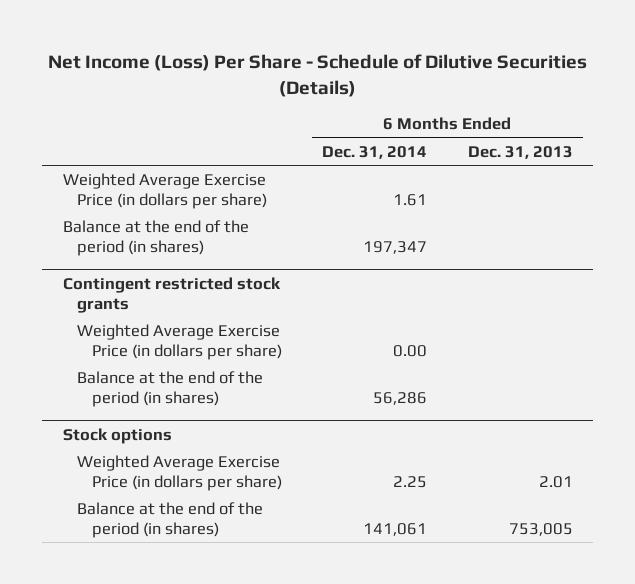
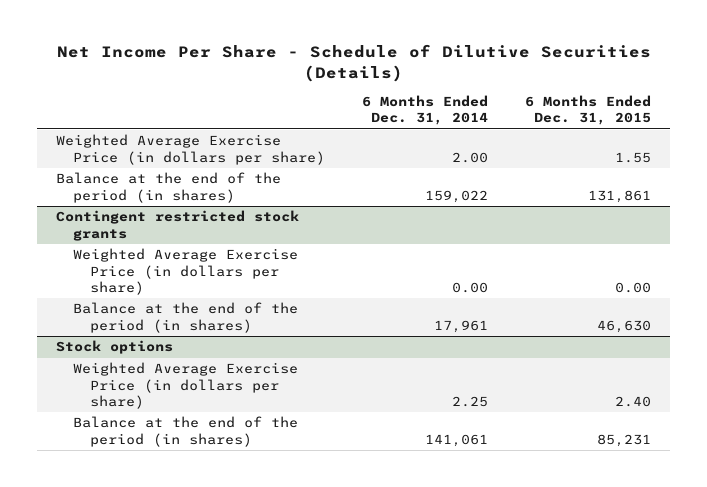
- Net Income (Loss) Per Share - Schedule of Dilutive Securities (Details)
+ Net Income Per Share - Schedule of Dilutive Securities (Details)
- | 6 Months Ended Dec. 31, 2014 | 6 Months Ended Dec. 31, 2013
+ | 6 Months Ended Dec. 31, 2014 | 6 Months Ended Dec. 31, 2015
- Weighted Average Exercise Price (in dollars per share) | 1.61 |
- Balance at the end of the period (in shares) | 197,347 |
+ Weighted Average Exercise Price (in dollars per share) | 2.00 | 1.55
+ Balance at the end of the period (in shares) | 159,022 | 131,861
@ Contingent restricted stock grants
- Balance at the end of the period (in shares) | 56,286 |
+ Balance at the end of the period (in shares) | 17,961 | 46,630

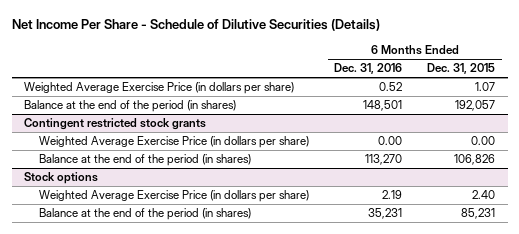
- | 6 Months Ended Dec. 31, 2014 | 6 Months Ended Dec. 31, 2015
+ | 6 Months Ended Dec. 31, 2016 | 6 Months Ended Dec. 31, 2015
- Weighted Average Exercise Price (in dollars per share) | 2.00 | 1.55
- Balance at the end of the period (in shares) | 159,022 | 131,861
+ Weighted Average Exercise Price (in dollars per share) | 0.52 | 1.07
+ Balance at the end of the period (in shares) | 148,501 | 192,057
@ Contingent restricted stock grants
- Balance at the end of the period (in shares) | 17,961 | 46,630
+ Balance at the end of the period (in shares) | 113,270 | 106,826

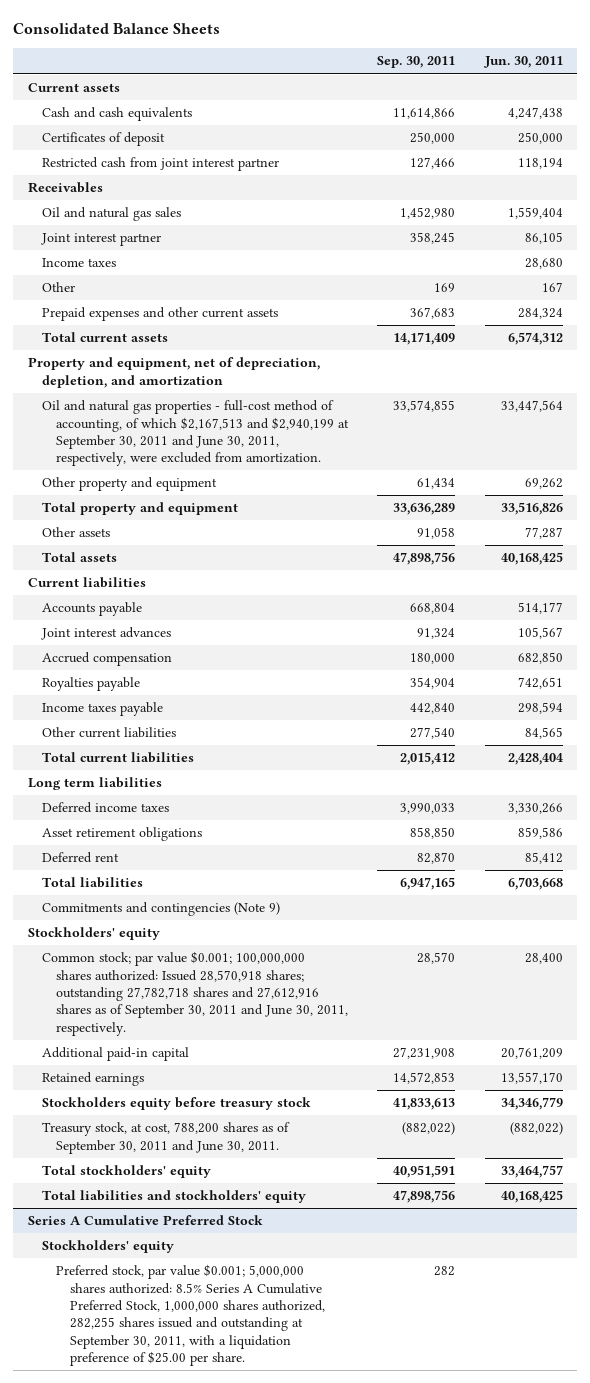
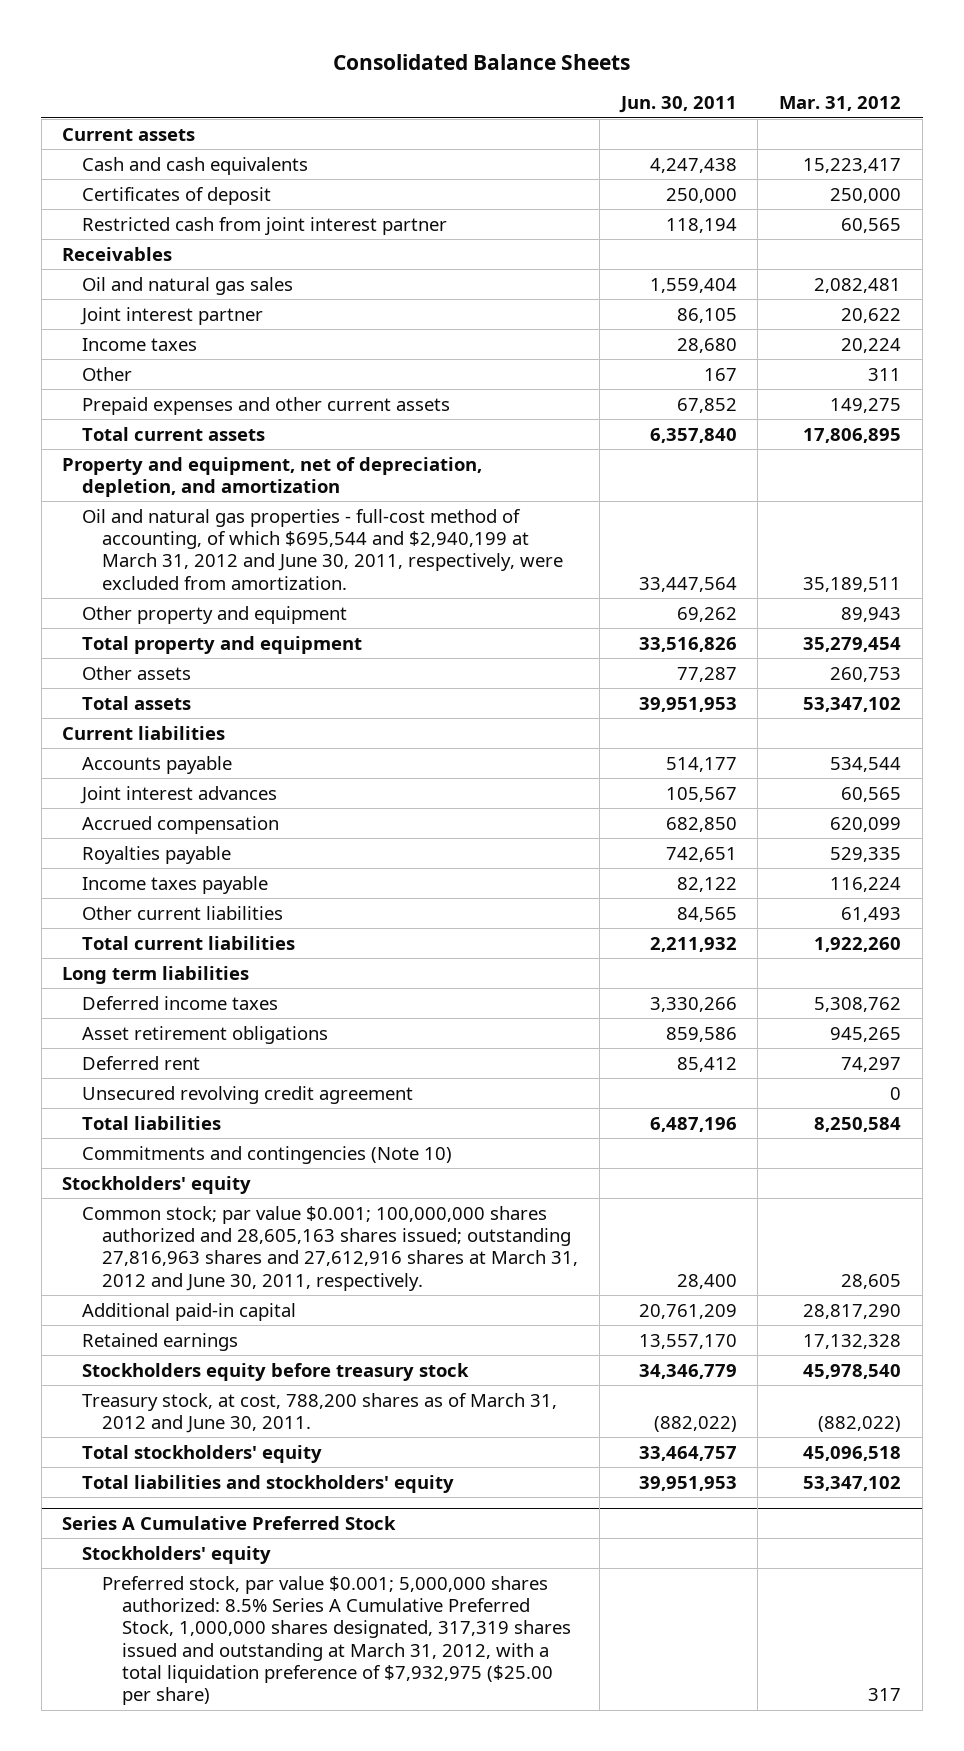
- | Sep. 30, 2011 | Jun. 30, 2011
+ | Jun. 30, 2011 | Mar. 31, 2012
- Prepaid expenses and other current assets | 367,683 | 284,324
- Total current assets | 14,171,409 | 6,574,312
+ Prepaid expenses and other current assets | 67,852 | 149,275
+ Total current assets | 6,357,840 | 17,806,895
- Oil and natural gas properties - full-cost method of accounting, of which $2,167,513 and $2,940,199 at September 30, 2011 and June 30, 2011, respectively, were excluded from amortization. | 33,574,855 | 33,447,564
+ Oil and natural gas properties - full-cost method of accounting, of which $695,544 and $2,940,199 at March 31, 2012 and June 30, 2011, respectively, were excluded from amortization. | 33,447,564 | 35,189,511
- Total assets | 47,898,756 | 40,168,425
+ Total assets | 39,951,953 | 53,347,102
- Income taxes payable | 442,840 | 298,594
+ Income taxes payable | 82,122 | 116,224
- Total current liabilities | 2,015,412 | 2,428,404
+ Total current liabilities | 2,211,932 | 1,922,260
- Total liabilities | 6,947,165 | 6,703,668
- Commitments and contingencies (Note 9)
+ Unsecured revolving credit agreement | | 0
+ Total liabilities | 6,487,196 | 8,250,584
+ Commitments and contingencies (Note 10)
- Common stock; par value $0.001; 100,000,000 shares authorized: Issued 28,570,918 shares; outstanding 27,782,718 shares and 27,612,916 shares as of September 30, 2011 and June 30, 2011, respectively. | 28,570 | 28,400
+ Common stock; par value $0.001; 100,000,000 shares authorized and 28,605,163 shares issued; outstanding 27,816,963 shares and 27,612,916 shares at March 31, 2012 and June 30, 2011, respectively. | 28,400 | 28,605
- Treasury stock, at cost, 788,200 shares as of September 30, 2011 and June 30, 2011. | (882,022) | (882,022)
+ Treasury stock, at cost, 788,200 shares as of March 31, 2012 and June 30, 2011. | (882,022) | (882,022)
- Total liabilities and stockholders' equity | 47,898,756 | 40,168,425
+ Total liabilities and stockholders' equity | 39,951,953 | 53,347,102
@ Series A Cumulative Preferred Stock
- Preferred stock, par value $0.001; 5,000,000 shares authorized: 8.5% Series A Cumulative Preferred Stock, 1,000,000 shares authorized, 282,255 shares issued and outstanding at September 30, 2011, with a liquidation preference of $25.00 per share. | 282 |
+ Preferred stock, par value $0.001; 5,000,000 shares authorized: 8.5% Series A Cumulative Preferred Stock, 1,000,000 shares designated, 317,319 shares issued and outstanding at March 31, 2012, with a total liquidation preference of $7,932,975 ($25.00 per share) | | 317

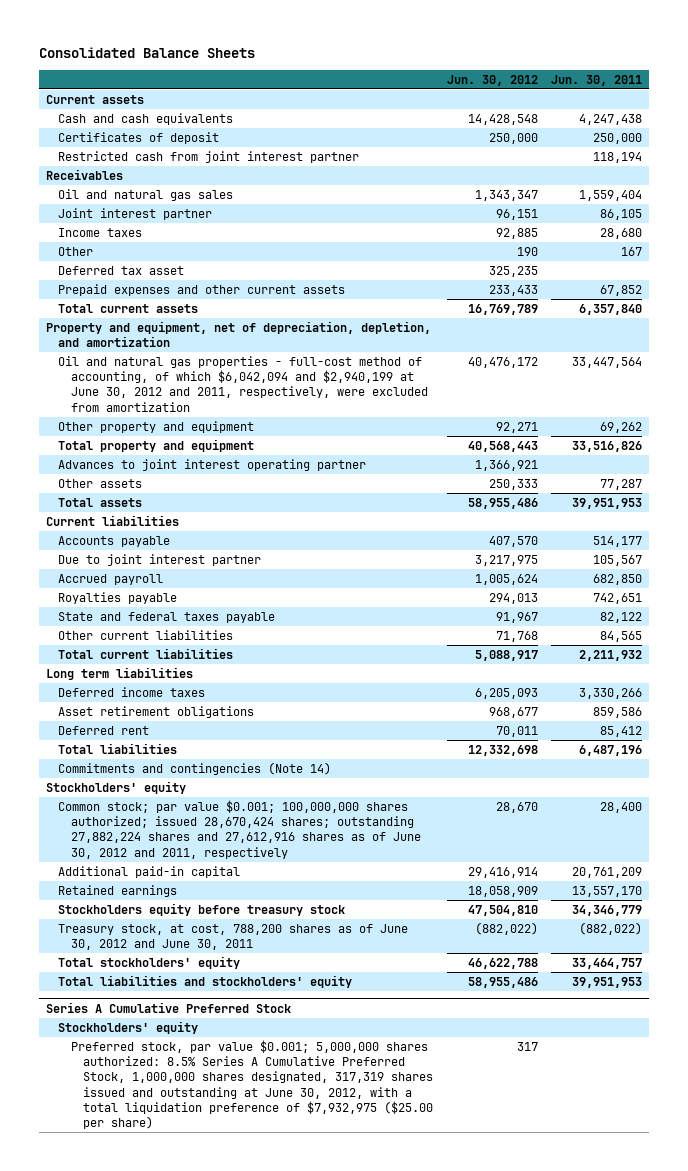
- | Jun. 30, 2011 | Mar. 31, 2012
+ | Jun. 30, 2012 | Jun. 30, 2011
+ Deferred tax asset | 325,235 |
- Oil and natural gas properties - full-cost method of accounting, of which $695,544 and $2,940,199 at March 31, 2012 and June 30, 2011, respectively, were excluded from amortization. | 33,447,564 | 35,189,511
+ Oil and natural gas properties - full-cost method of accounting, of which $6,042,094 and $2,940,199 at June 30, 2012 and 2011, respectively, were excluded from amortization | 40,476,172 | 33,447,564
+ Advances to joint interest operating partner | 1,366,921 |
- Joint interest advances | 105,567 | 60,565
- Accrued compensation | 682,850 | 620,099
+ Due to joint interest partner | 3,217,975 | 105,567
+ Accrued payroll | 1,005,624 | 682,850
- Income taxes payable | 82,122 | 116,224
+ State and federal taxes payable | 91,967 | 82,122
- Unsecured revolving credit agreement | | 0
- Commitments and contingencies (Note 10)
+ Commitments and contingencies (Note 14)
- Common stock; par value $0.001; 100,000,000 shares authorized and 28,605,163 shares issued; outstanding 27,816,963 shares and 27,612,916 shares at March 31, 2012 and June 30, 2011, respectively. | 28,400 | 28,605
+ Common stock; par value $0.001; 100,000,000 shares authorized; issued 28,670,424 shares; outstanding 27,882,224 shares and 27,612,916 shares as of June 30, 2012 and 2011, respectively | 28,670 | 28,400
- Treasury stock, at cost, 788,200 shares as of March 31, 2012 and June 30, 2011. | (882,022) | (882,022)
+ Treasury stock, at cost, 788,200 shares as of June 30, 2012 and June 30, 2011 | (882,022) | (882,022)
@ Series A Cumulative Preferred Stock
- Preferred stock, par value $0.001; 5,000,000 shares authorized: 8.5% Series A Cumulative Preferred Stock, 1,000,000 shares designated, 317,319 shares issued and outstanding at March 31, 2012, with a total liquidation preference of $7,932,975 ($25.00 per share) | | 317
+ Preferred stock, par value $0.001; 5,000,000 shares authorized: 8.5% Series A Cumulative Preferred Stock, 1,000,000 shares designated, 317,319 shares issued and outstanding at June 30, 2012, with a total liquidation preference of $7,932,975 ($25.00 per share) | 317 |

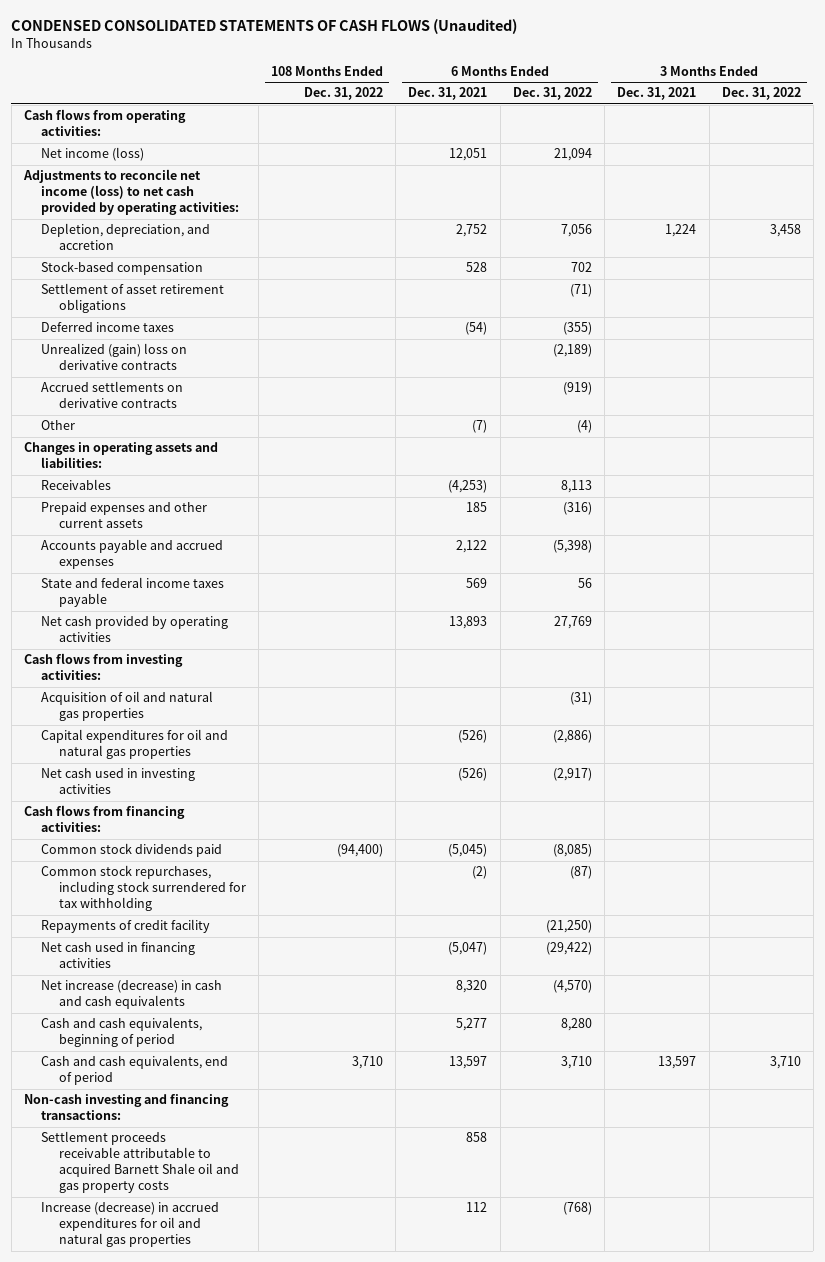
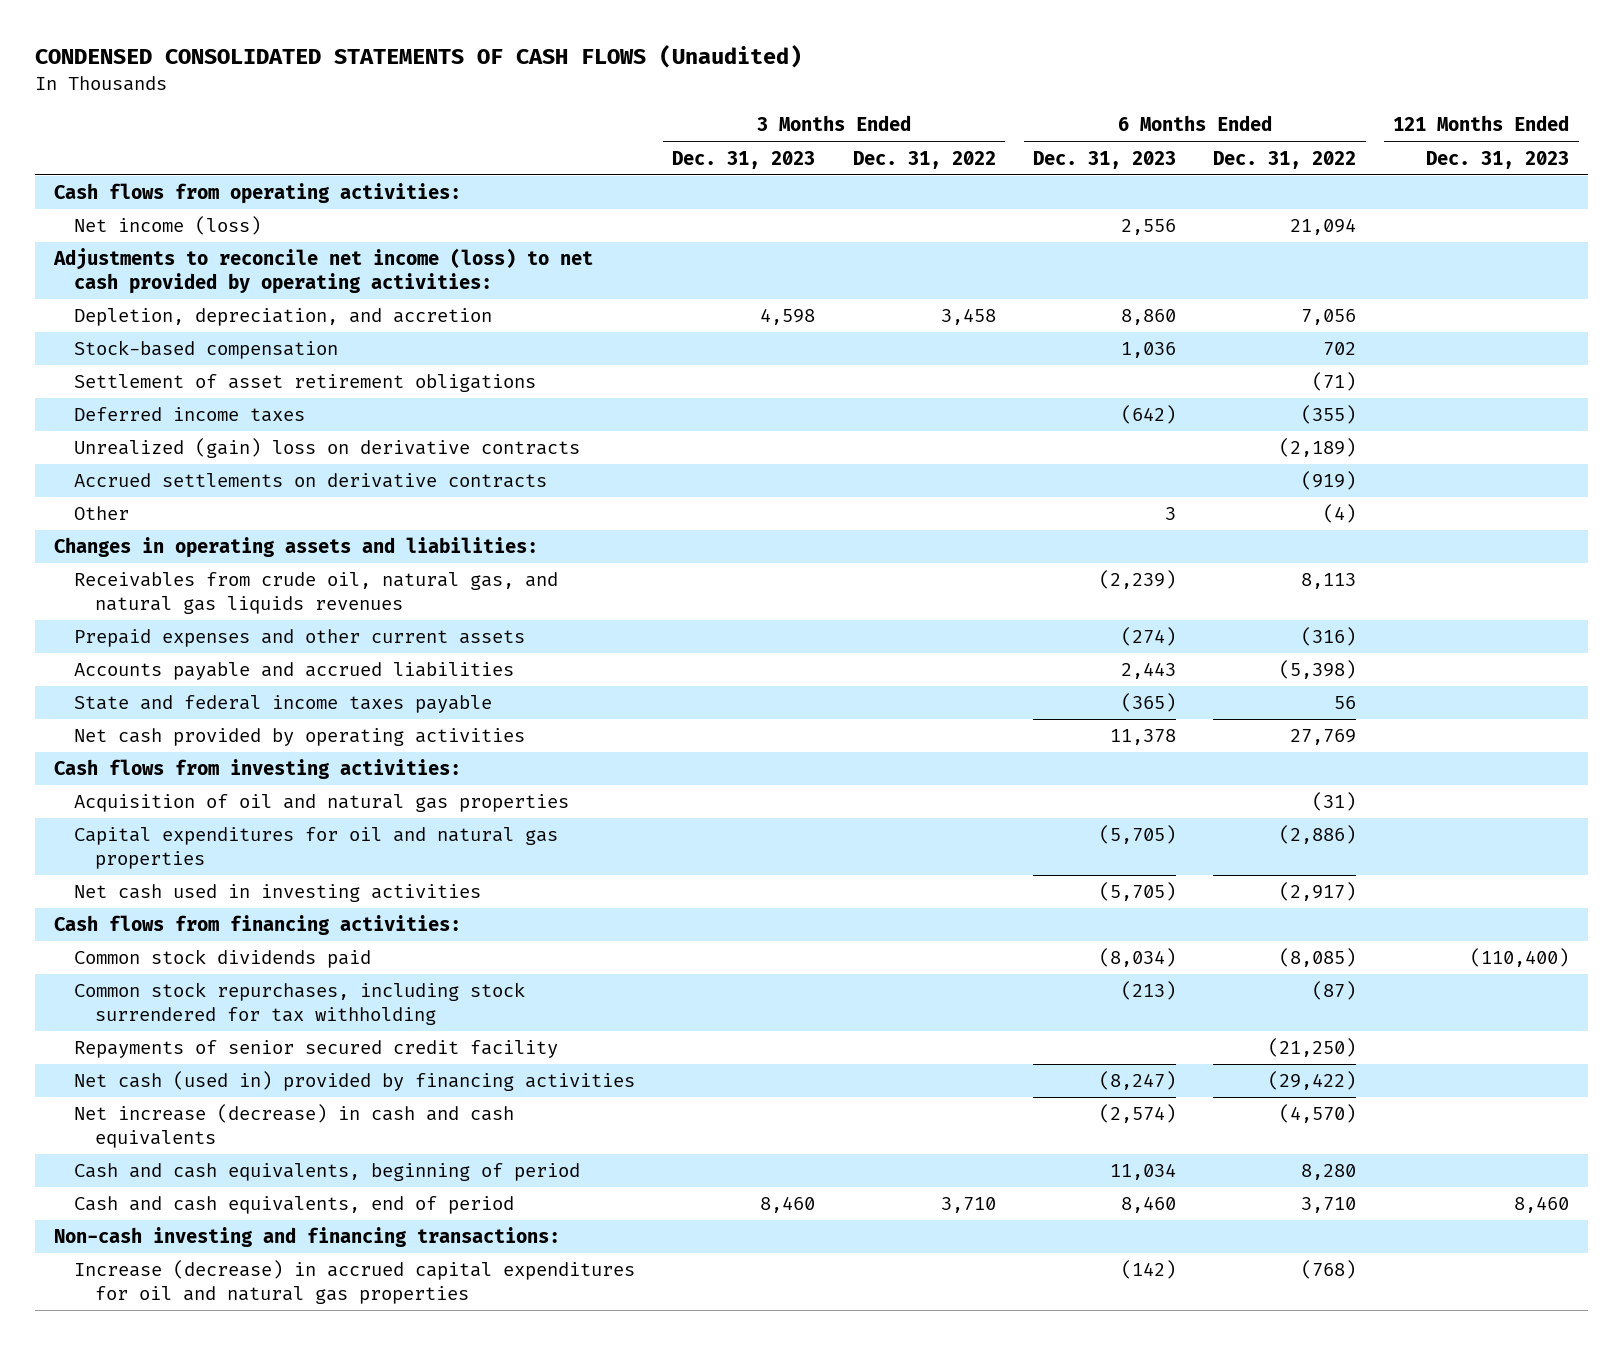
- | 108 Months Ended Dec. 31, 2022 | 6 Months Ended Dec. 31, 2021 | 6 Months Ended Dec. 31, 2022 | 3 Months Ended Dec. 31, 2021 | 3 Months Ended Dec. 31, 2022
+ | 3 Months Ended Dec. 31, 2023 | 3 Months Ended Dec. 31, 2022 | 6 Months Ended Dec. 31, 2023 | 6 Months Ended Dec. 31, 2022 | 121 Months Ended Dec. 31, 2023
- Receivables | | (4,253) | 8,113 | |
+ Receivables from crude oil, natural gas, and natural gas liquids revenues | | | (2,239) | 8,113 |
- Accounts payable and accrued expenses | | 2,122 | (5,398) | |
+ Accounts payable and accrued liabilities | | | 2,443 | (5,398) |
- Repayments of credit facility | | | (21,250) | |
- Net cash used in financing activities | | (5,047) | (29,422) | |
+ Repayments of senior secured credit facility | | | | (21,250) |
+ Net cash (used in) provided by financing activities | | | (8,247) | (29,422) |
- Settlement proceeds receivable attributable to acquired Barnett Shale oil and gas property costs | | 858 | | |
- Increase (decrease) in accrued expenditures for oil and natural gas properties | | 112 | (768) | |
+ Increase (decrease) in accrued capital expenditures for oil and natural gas properties | | | (142) | (768) |

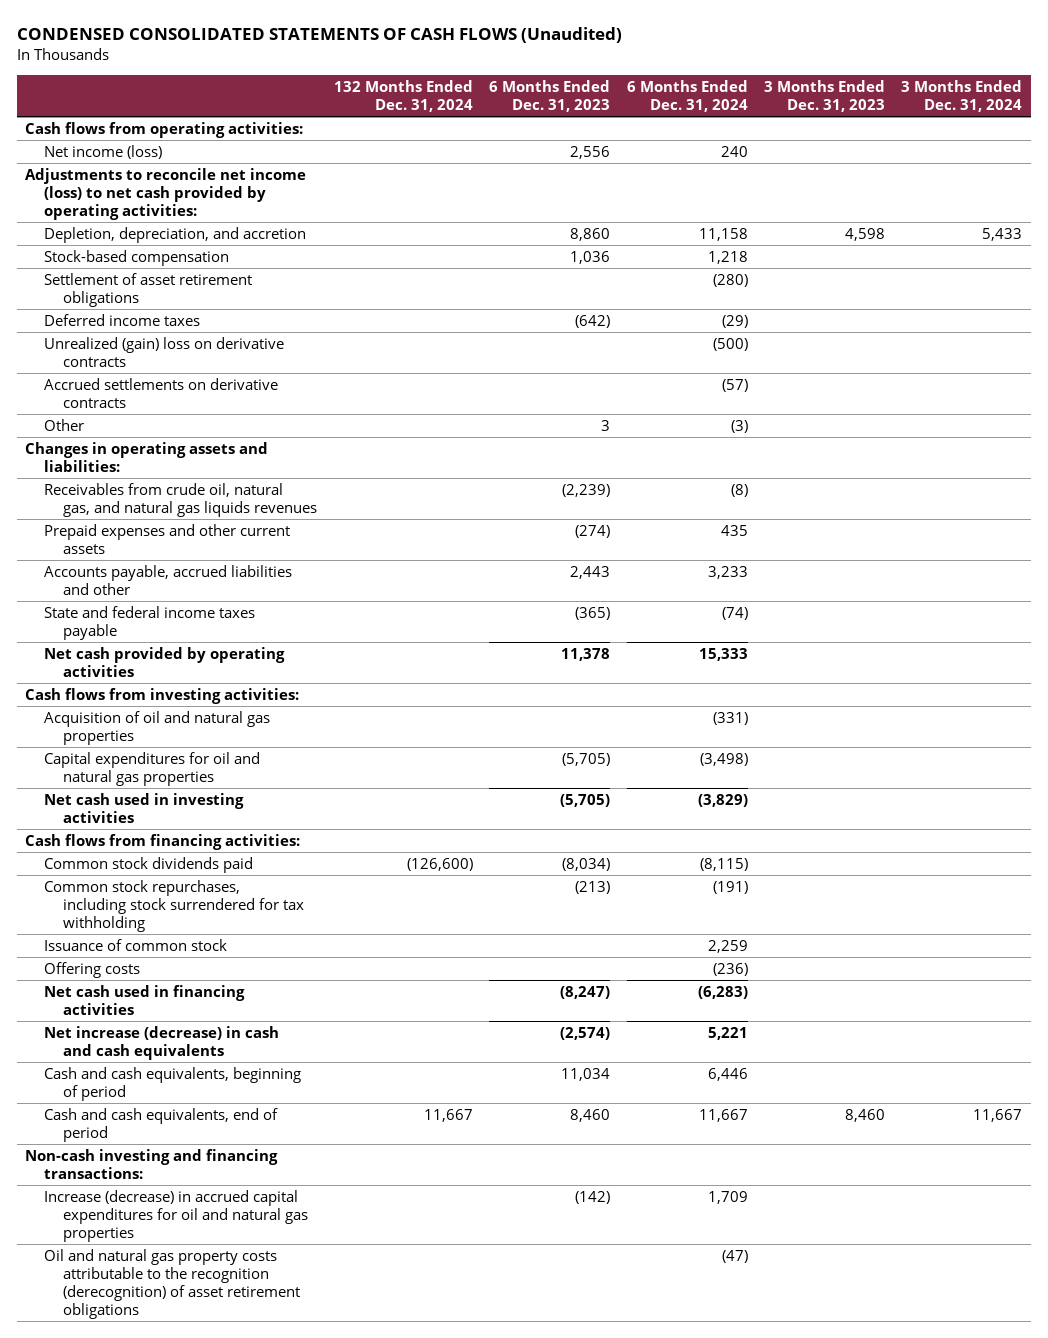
- | 3 Months Ended Dec. 31, 2023 | 3 Months Ended Dec. 31, 2022 | 6 Months Ended Dec. 31, 2023 | 6 Months Ended Dec. 31, 2022 | 121 Months Ended Dec. 31, 2023
+ | 132 Months Ended Dec. 31, 2024 | 6 Months Ended Dec. 31, 2023 | 6 Months Ended Dec. 31, 2024 | 3 Months Ended Dec. 31, 2023 | 3 Months Ended Dec. 31, 2024
- Accounts payable and accrued liabilities | | | 2,443 | (5,398) |
+ Accounts payable, accrued liabilities and other | | 2,443 | 3,233 | |
- Repayments of senior secured credit facility | | | | (21,250) |
- Net cash (used in) provided by financing activities | | | (8,247) | (29,422) |
+ Issuance of common stock | | | 2,259 | |
+ Offering costs | | | (236) | |
+ Net cash used in financing activities | | (8,247) | (6,283) | |
+ Oil and natural gas property costs attributable to the recognition (derecognition) of asset retirement obligations | | | (47) | |

